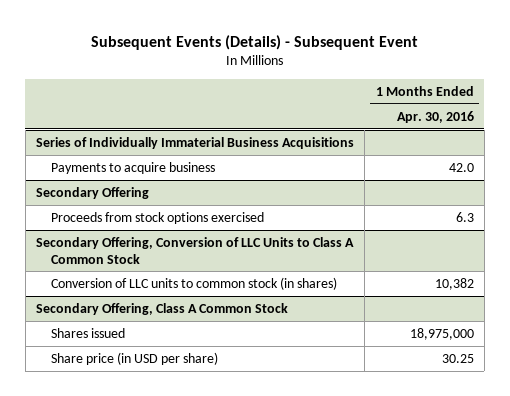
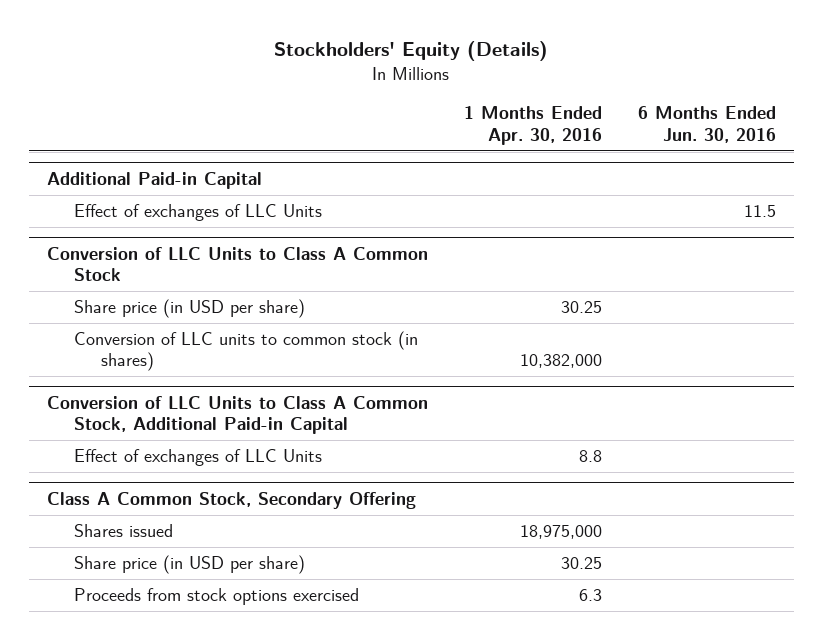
- Subsequent Events (Details) - Subsequent Event
+ Stockholders' Equity (Details)
- | 1 Months Ended Apr. 30, 2016
+ | 1 Months Ended Apr. 30, 2016 | 6 Months Ended Jun. 30, 2016
- Series of Individually Immaterial Business Acquisitions
- Payments to acquire business | 42.0
- Secondary Offering
- Proceeds from stock options exercised | 6.3
- Secondary Offering, Conversion of LLC Units to Class A Common Stock
- Conversion of LLC units to common stock (in shares) | 10,382
- Secondary Offering, Class A Common Stock
+ Additional Paid-in Capital
+ Effect of exchanges of LLC Units | | 11.5
+ Conversion of LLC Units to Class A Common Stock
+ Share price (in USD per share) | 30.25 |
+ Conversion of LLC units to common stock (in shares) | 10,382,000 |
+ Conversion of LLC Units to Class A Common Stock, Additional Paid-in Capital
+ Effect of exchanges of LLC Units | 8.8 |
+ Class A Common Stock, Secondary Offering
+ Proceeds from stock options exercised | 6.3 |

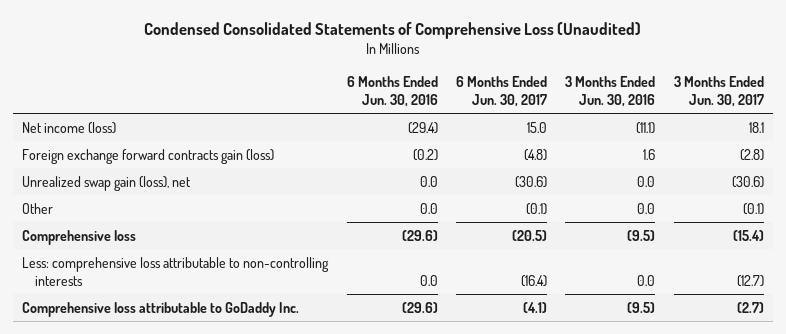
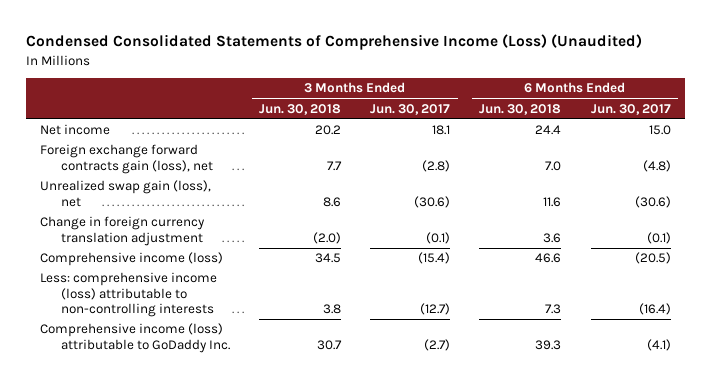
- Condensed Consolidated Statements of Comprehensive Loss (Unaudited)
+ Condensed Consolidated Statements of Comprehensive Income (Loss) (Unaudited)
- | 6 Months Ended Jun. 30, 2016 | 6 Months Ended Jun. 30, 2017 | 3 Months Ended Jun. 30, 2016 | 3 Months Ended Jun. 30, 2017
+ | 3 Months Ended Jun. 30, 2018 | 3 Months Ended Jun. 30, 2017 | 6 Months Ended Jun. 30, 2018 | 6 Months Ended Jun. 30, 2017
- Net income (loss) | (29.4) | 15.0 | (11.1) | 18.1
- Foreign exchange forward contracts gain (loss) | (0.2) | (4.8) | 1.6 | (2.8)
+ Net income | 20.2 | 18.1 | 24.4 | 15.0
+ Foreign exchange forward contracts gain (loss), net | 7.7 | (2.8) | 7.0 | (4.8)
- Other | 0.0 | (0.1) | 0.0 | (0.1)
- Comprehensive loss | (29.6) | (20.5) | (9.5) | (15.4)
- Less: comprehensive loss attributable to non-controlling interests | 0.0 | (16.4) | 0.0 | (12.7)
- Comprehensive loss attributable to GoDaddy Inc. | (29.6) | (4.1) | (9.5) | (2.7)
+ Change in foreign currency translation adjustment | (2.0) | (0.1) | 3.6 | (0.1)
+ Comprehensive income (loss) | 34.5 | (15.4) | 46.6 | (20.5)
+ Less: comprehensive income (loss) attributable to non-controlling interests | 3.8 | (12.7) | 7.3 | (16.4)
+ Comprehensive income (loss) attributable to GoDaddy Inc. | 30.7 | (2.7) | 39.3 | (4.1)

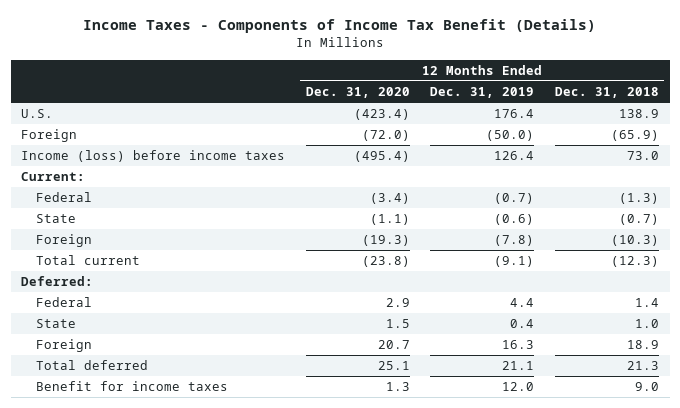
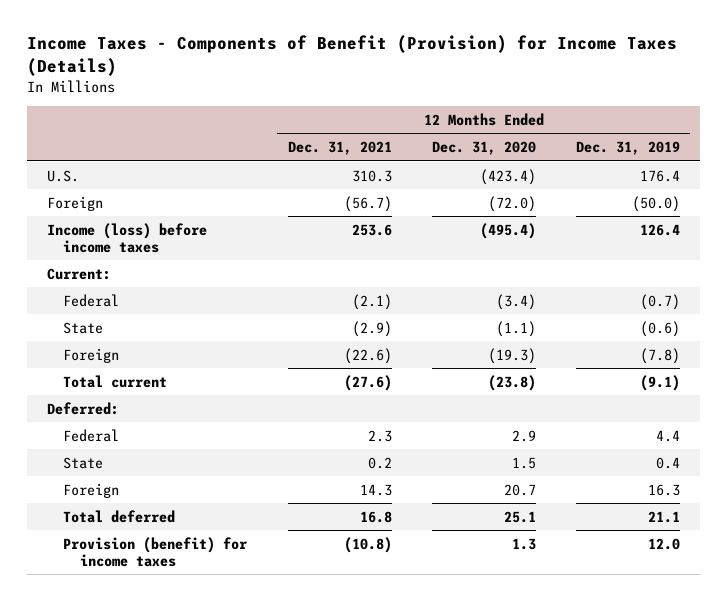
- Income Taxes - Components of Income Tax Benefit (Details)
+ Income Taxes - Components of Benefit (Provision) for Income Taxes (Details)
- | 12 Months Ended Dec. 31, 2020 | 12 Months Ended Dec. 31, 2019 | 12 Months Ended Dec. 31, 2018
+ | 12 Months Ended Dec. 31, 2021 | 12 Months Ended Dec. 31, 2020 | 12 Months Ended Dec. 31, 2019
- Benefit for income taxes | 1.3 | 12.0 | 9.0
+ Provision (benefit) for income taxes | (10.8) | 1.3 | 12.0

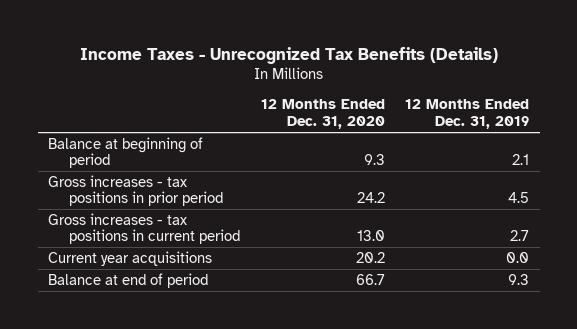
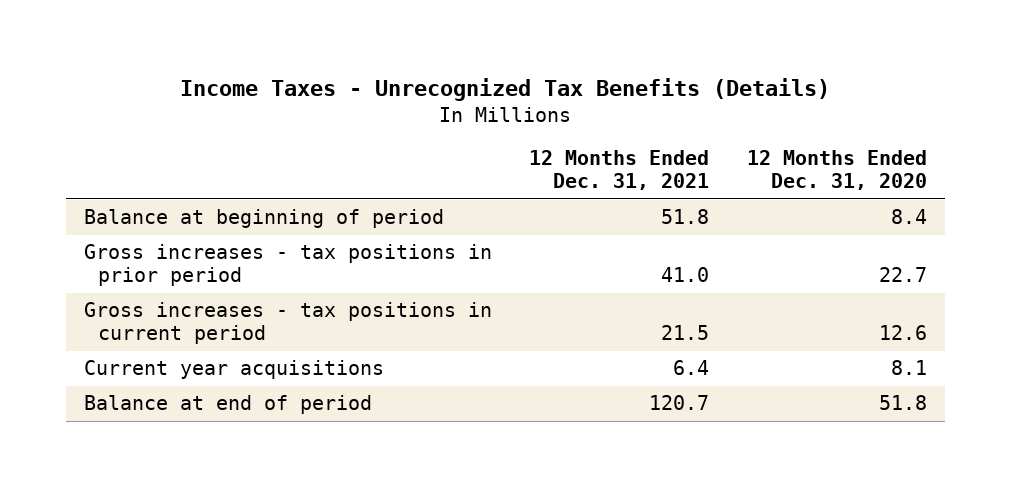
- | 12 Months Ended Dec. 31, 2020 | 12 Months Ended Dec. 31, 2019
+ | 12 Months Ended Dec. 31, 2021 | 12 Months Ended Dec. 31, 2020
- Balance at beginning of period | 9.3 | 2.1
- Gross increases - tax positions in prior period | 24.2 | 4.5
- Gross increases - tax positions in current period | 13.0 | 2.7
- Current year acquisitions | 20.2 | 0.0
- Balance at end of period | 66.7 | 9.3
+ Balance at beginning of period | 51.8 | 8.4
+ Gross increases - tax positions in prior period | 41.0 | 22.7
+ Gross increases - tax positions in current period | 21.5 | 12.6
+ Current year acquisitions | 6.4 | 8.1
+ Balance at end of period | 120.7 | 51.8

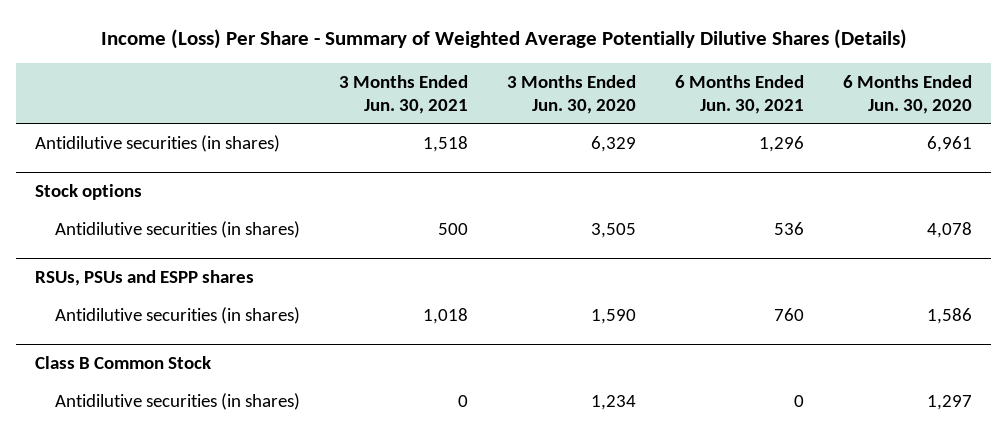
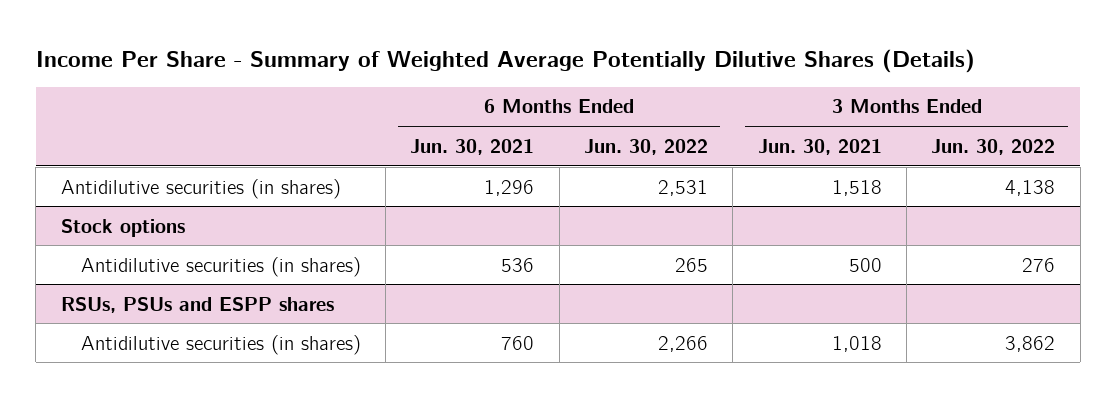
- Income (Loss) Per Share - Summary of Weighted Average Potentially Dilutive Shares (Details)
+ Income Per Share - Summary of Weighted Average Potentially Dilutive Shares (Details)
- | 3 Months Ended Jun. 30, 2021 | 3 Months Ended Jun. 30, 2020 | 6 Months Ended Jun. 30, 2021 | 6 Months Ended Jun. 30, 2020
+ | 6 Months Ended Jun. 30, 2021 | 6 Months Ended Jun. 30, 2022 | 3 Months Ended Jun. 30, 2021 | 3 Months Ended Jun. 30, 2022
- Class B Common Stock
- Antidilutive securities (in shares) | 0 | 1,234 | 0 | 1,297

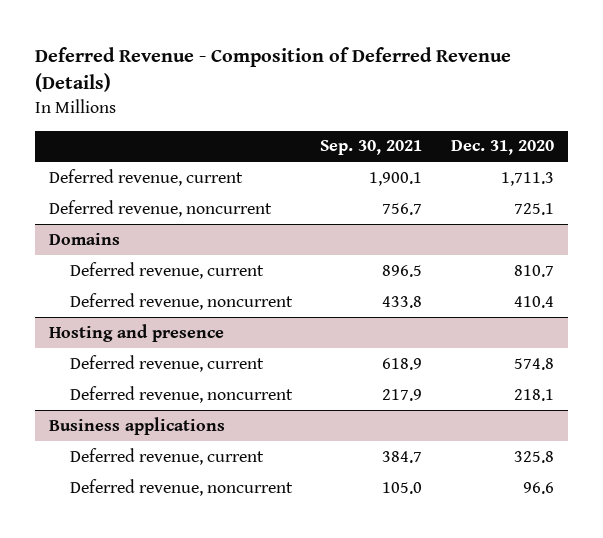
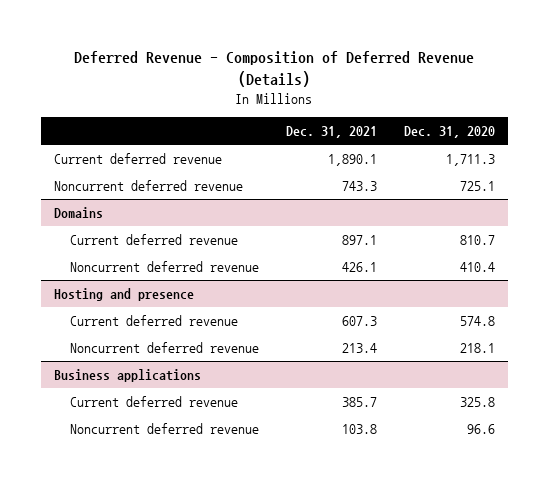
- | Sep. 30, 2021 | Dec. 31, 2020
+ | Dec. 31, 2021 | Dec. 31, 2020
- Deferred revenue, current | 1,900.1 | 1,711.3
- Deferred revenue, noncurrent | 756.7 | 725.1
+ Current deferred revenue | 1,890.1 | 1,711.3
+ Noncurrent deferred revenue | 743.3 | 725.1
@ Domains
- Deferred revenue, current | 896.5 | 810.7
- Deferred revenue, noncurrent | 433.8 | 410.4
+ Current deferred revenue | 897.1 | 810.7
+ Noncurrent deferred revenue | 426.1 | 410.4
@ Hosting and presence
- Deferred revenue, current | 618.9 | 574.8
- Deferred revenue, noncurrent | 217.9 | 218.1
+ Current deferred revenue | 607.3 | 574.8
+ Noncurrent deferred revenue | 213.4 | 218.1
@ Business applications
- Deferred revenue, current | 384.7 | 325.8
- Deferred revenue, noncurrent | 105.0 | 96.6
+ Current deferred revenue | 385.7 | 325.8
+ Noncurrent deferred revenue | 103.8 | 96.6

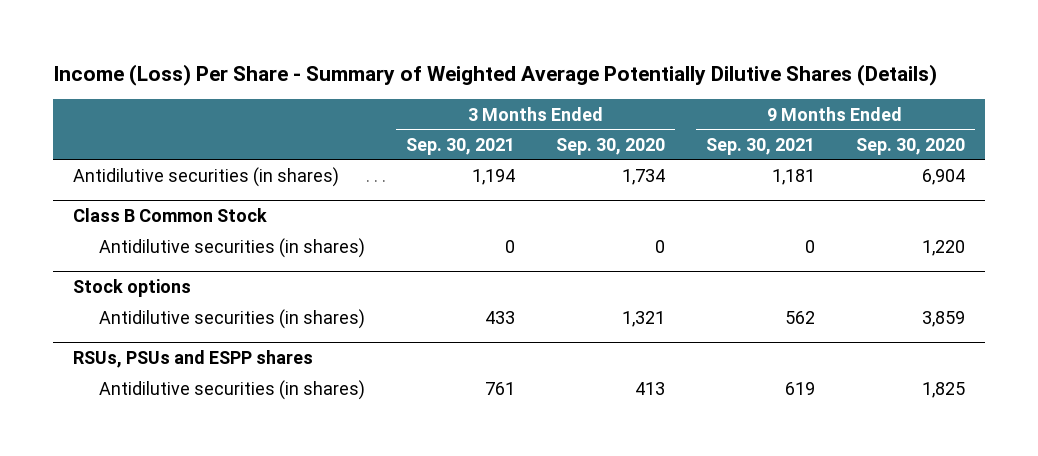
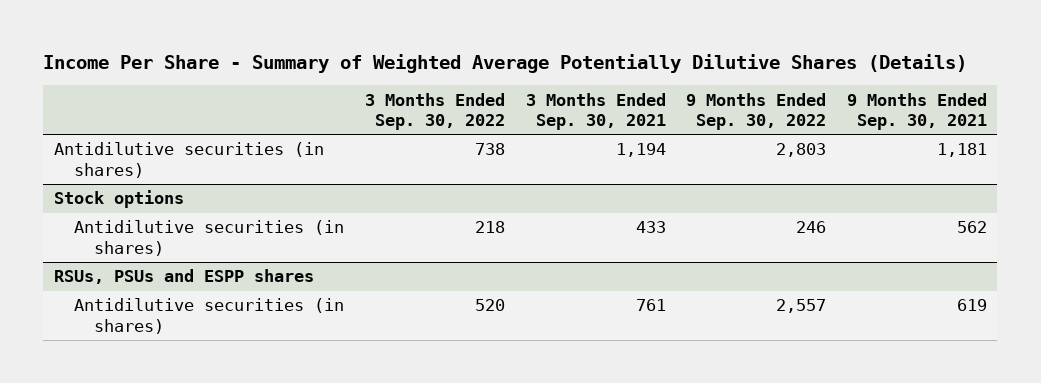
- Income (Loss) Per Share - Summary of Weighted Average Potentially Dilutive Shares (Details)
+ Income Per Share - Summary of Weighted Average Potentially Dilutive Shares (Details)
- | 3 Months Ended Sep. 30, 2021 | 3 Months Ended Sep. 30, 2020 | 9 Months Ended Sep. 30, 2021 | 9 Months Ended Sep. 30, 2020
+ | 3 Months Ended Sep. 30, 2022 | 3 Months Ended Sep. 30, 2021 | 9 Months Ended Sep. 30, 2022 | 9 Months Ended Sep. 30, 2021
- Class B Common Stock
- Antidilutive securities (in shares) | 0 | 0 | 0 | 1,220

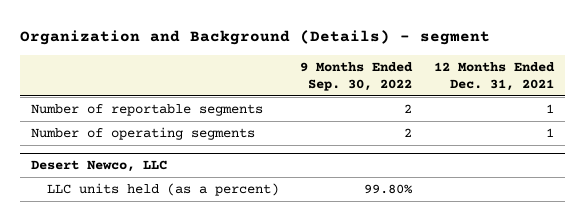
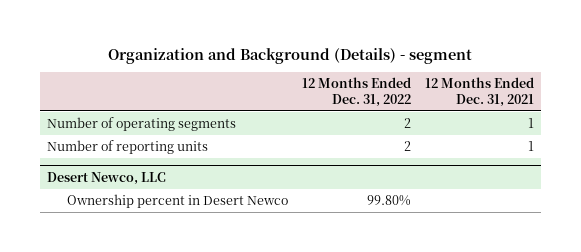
- | 9 Months Ended Sep. 30, 2022 | 12 Months Ended Dec. 31, 2021
+ | 12 Months Ended Dec. 31, 2022 | 12 Months Ended Dec. 31, 2021
- Number of reportable segments | 2 | 1
+ Number of reporting units | 2 | 1
@ Desert Newco, LLC
- LLC units held (as a percent) | 99.80% |
+ Ownership percent in Desert Newco | 99.80% |

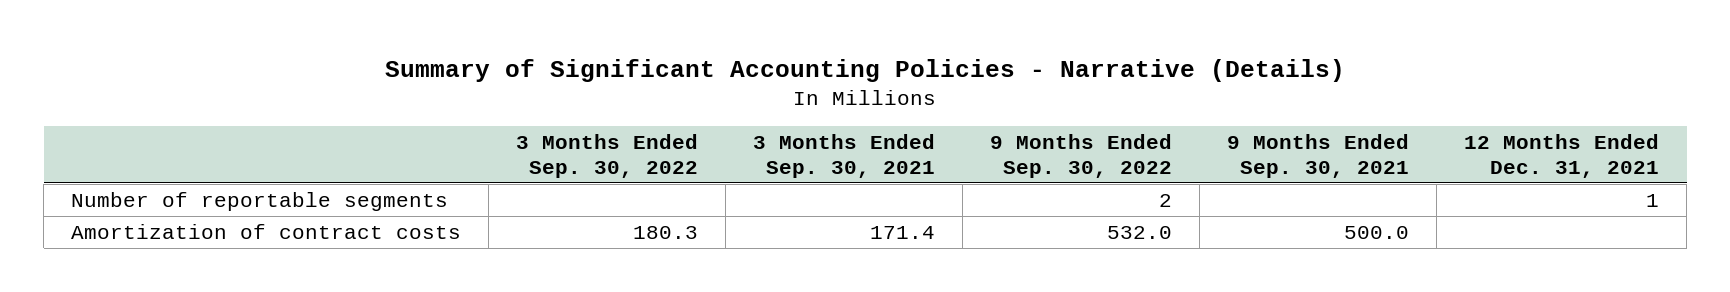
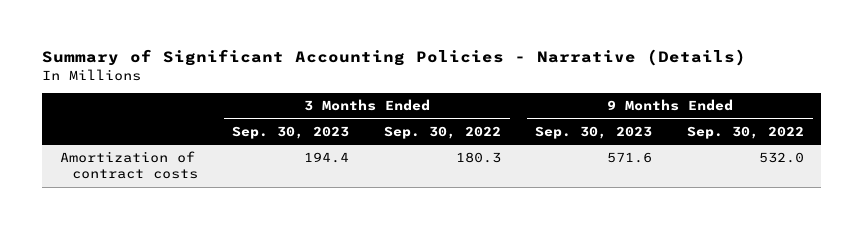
- | 3 Months Ended Sep. 30, 2022 | 3 Months Ended Sep. 30, 2021 | 9 Months Ended Sep. 30, 2022 | 9 Months Ended Sep. 30, 2021 | 12 Months Ended Dec. 31, 2021
+ | 3 Months Ended Sep. 30, 2023 | 3 Months Ended Sep. 30, 2022 | 9 Months Ended Sep. 30, 2023 | 9 Months Ended Sep. 30, 2022
- Number of reportable segments | | | 2 | | 1

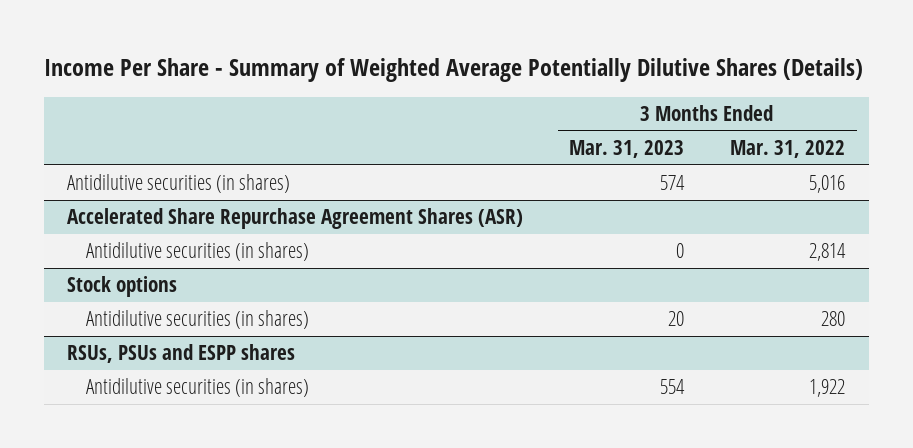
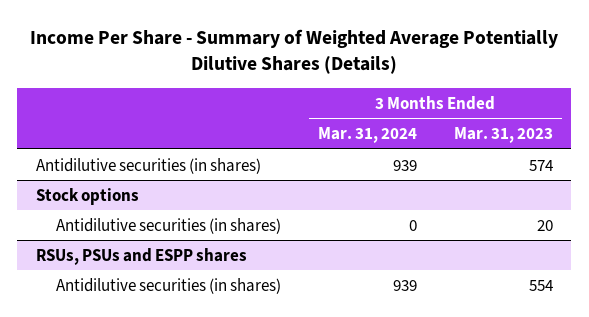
- | 3 Months Ended Mar. 31, 2023 | 3 Months Ended Mar. 31, 2022
+ | 3 Months Ended Mar. 31, 2024 | 3 Months Ended Mar. 31, 2023
- Accelerated Share Repurchase Agreement Shares (ASR)
- Antidilutive securities (in shares) | 0 | 2,814

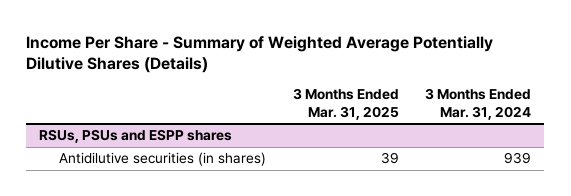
- | 3 Months Ended Mar. 31, 2024 | 3 Months Ended Mar. 31, 2023
+ | 3 Months Ended Mar. 31, 2025 | 3 Months Ended Mar. 31, 2024
- Antidilutive securities (in shares) | 939 | 574
- Stock options
- Antidilutive securities (in shares) | 0 | 20

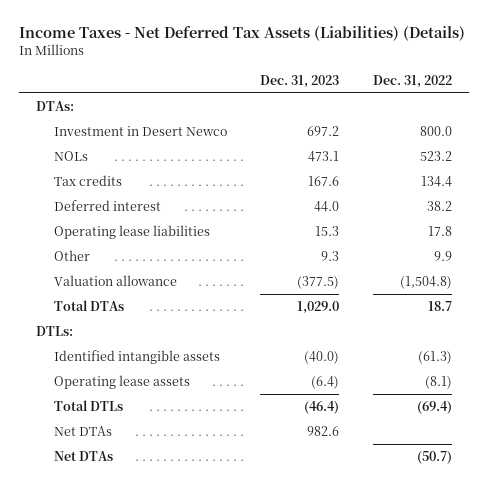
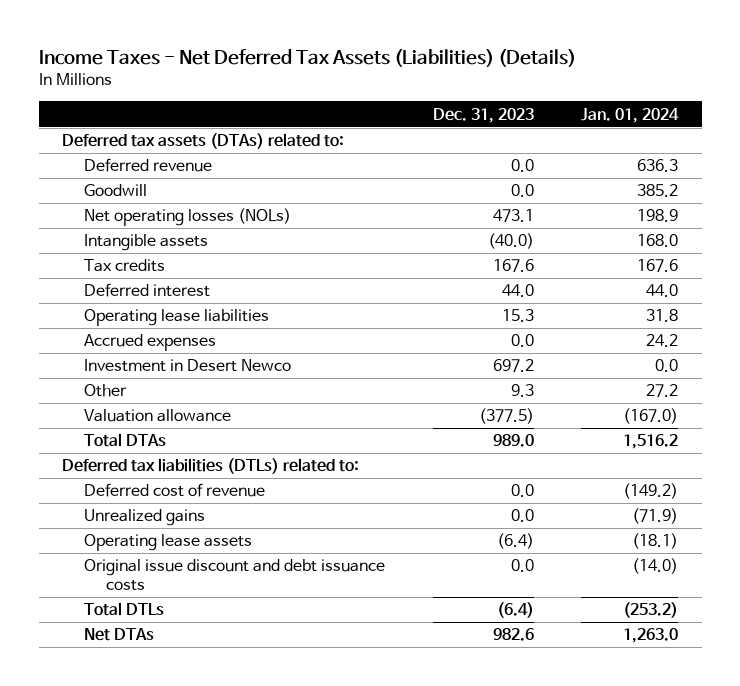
- | Dec. 31, 2023 | Dec. 31, 2022
+ | Dec. 31, 2023 | Jan. 01, 2024
- DTAs:
- NOLs | 473.1 | 523.2
+ Deferred tax assets (DTAs) related to:
+ Deferred revenue | 0.0 | 636.3
+ Goodwill | 0.0 | 385.2
+ Net operating losses (NOLs) | 473.1 | 198.9
+ Intangible assets | (40.0) | 168.0
+ Accrued expenses | 0.0 | 24.2
moved down: Investment in Desert Newco | 697.2 | 0.0
- Total DTAs | 1,029.0 | 18.7
- DTLs:
- Identified intangible assets | (40.0) | (61.3)
+ Total DTAs | 989.0 | 1,516.2
+ Deferred tax liabilities (DTLs) related to:
+ Deferred cost of revenue | 0.0 | (149.2)
+ Unrealized gains | 0.0 | (71.9)
- Total DTLs | (46.4) | (69.4)
+ Original issue discount and debt issuance costs | 0.0 | (14.0)
+ Total DTLs | (6.4) | (253.2)
- Net DTAs | | (50.7)

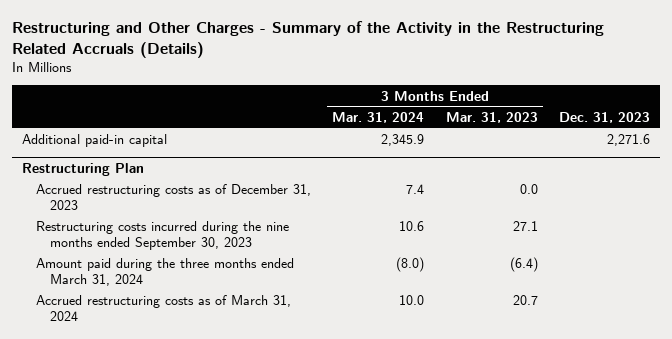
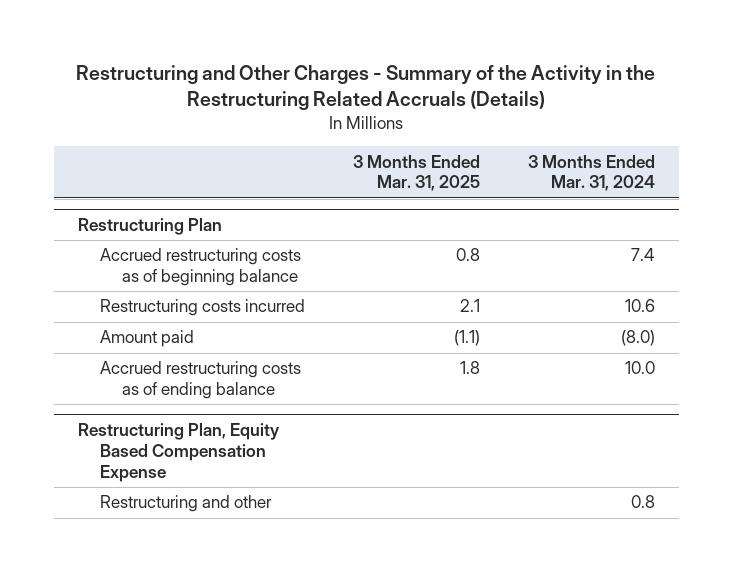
- | 3 Months Ended Mar. 31, 2024 | 3 Months Ended Mar. 31, 2023 | Dec. 31, 2023
+ | 3 Months Ended Mar. 31, 2025 | 3 Months Ended Mar. 31, 2024
- Additional paid-in capital | 2,345.9 | | 2,271.6
@ Restructuring Plan
- Accrued restructuring costs as of December 31, 2023 | 7.4 | 0.0 |
- Restructuring costs incurred during the nine months ended September 30, 2023 | 10.6 | 27.1 |
- Amount paid during the three months ended March 31, 2024 | (8.0) | (6.4) |
- Accrued restructuring costs as of March 31, 2024 | 10.0 | 20.7 |
+ Accrued restructuring costs as of beginning balance | 0.8 | 7.4
+ Restructuring costs incurred | 2.1 | 10.6
+ Amount paid | (1.1) | (8.0)
+ Accrued restructuring costs as of ending balance | 1.8 | 10.0
+ Restructuring Plan, Equity Based Compensation Expense
+ Restructuring and other | | 0.8

